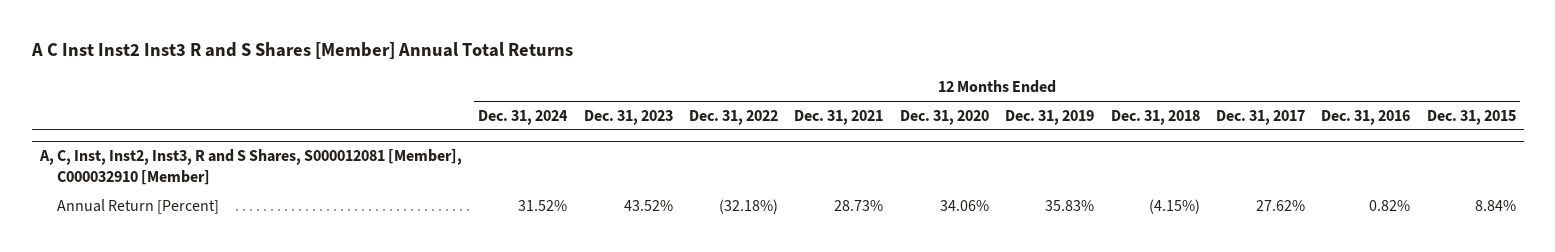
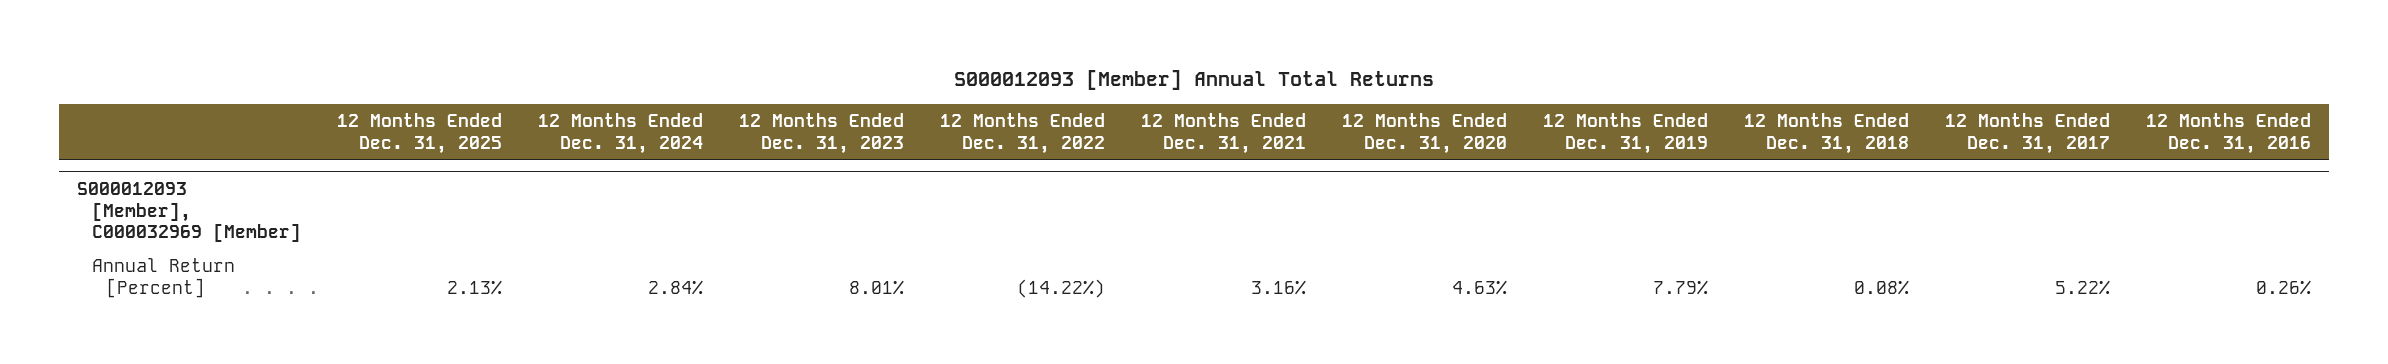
- A C Inst Inst2 Inst3 R and S Shares [Member] Annual Total Returns
+ S000012093 [Member] Annual Total Returns
- | 12 Months Ended Dec. 31, 2024 | 12 Months Ended Dec. 31, 2023 | 12 Months Ended Dec. 31, 2022 | 12 Months Ended Dec. 31, 2021 | 12 Months Ended Dec. 31, 2020 | 12 Months Ended Dec. 31, 2019 | 12 Months Ended Dec. 31, 2018 | 12 Months Ended Dec. 31, 2017 | 12 Months Ended Dec. 31, 2016 | 12 Months Ended Dec. 31, 2015
+ | 12 Months Ended Dec. 31, 2025 | 12 Months Ended Dec. 31, 2024 | 12 Months Ended Dec. 31, 2023 | 12 Months Ended Dec. 31, 2022 | 12 Months Ended Dec. 31, 2021 | 12 Months Ended Dec. 31, 2020 | 12 Months Ended Dec. 31, 2019 | 12 Months Ended Dec. 31, 2018 | 12 Months Ended Dec. 31, 2017 | 12 Months Ended Dec. 31, 2016
- A, C, Inst, Inst2, Inst3, R and S Shares, S000012081 [Member], C000032910 [Member]
- Annual Return [Percent] | 31.52% | 43.52% | (32.18%) | 28.73% | 34.06% | 35.83% | (4.15%) | 27.62% | 0.82% | 8.84%
+ S000012093 [Member], C000032969 [Member]
+ Annual Return [Percent] | 2.13% | 2.84% | 8.01% | (14.22%) | 3.16% | 4.63% | 7.79% | 0.08% | 5.22% | 0.26%

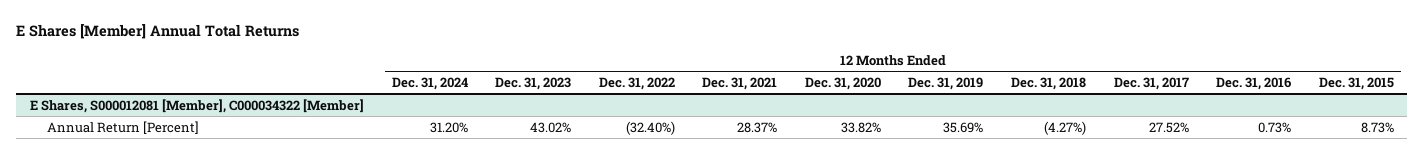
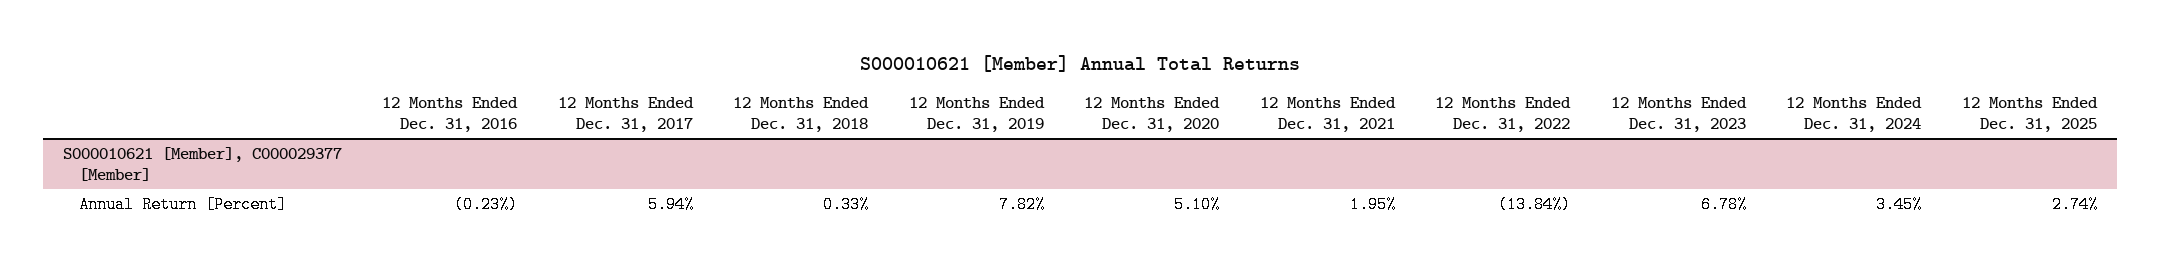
- E Shares [Member] Annual Total Returns
+ S000010621 [Member] Annual Total Returns
- | 12 Months Ended Dec. 31, 2024 | 12 Months Ended Dec. 31, 2023 | 12 Months Ended Dec. 31, 2022 | 12 Months Ended Dec. 31, 2021 | 12 Months Ended Dec. 31, 2020 | 12 Months Ended Dec. 31, 2019 | 12 Months Ended Dec. 31, 2018 | 12 Months Ended Dec. 31, 2017 | 12 Months Ended Dec. 31, 2016 | 12 Months Ended Dec. 31, 2015
+ | 12 Months Ended Dec. 31, 2016 | 12 Months Ended Dec. 31, 2017 | 12 Months Ended Dec. 31, 2018 | 12 Months Ended Dec. 31, 2019 | 12 Months Ended Dec. 31, 2020 | 12 Months Ended Dec. 31, 2021 | 12 Months Ended Dec. 31, 2022 | 12 Months Ended Dec. 31, 2023 | 12 Months Ended Dec. 31, 2024 | 12 Months Ended Dec. 31, 2025
- E Shares, S000012081 [Member], C000034322 [Member]
- Annual Return [Percent] | 31.20% | 43.02% | (32.40%) | 28.37% | 33.82% | 35.69% | (4.27%) | 27.52% | 0.73% | 8.73%
+ S000010621 [Member], C000029377 [Member]
+ Annual Return [Percent] | (0.23%) | 5.94% | 0.33% | 7.82% | 5.10% | 1.95% | (13.84%) | 6.78% | 3.45% | 2.74%

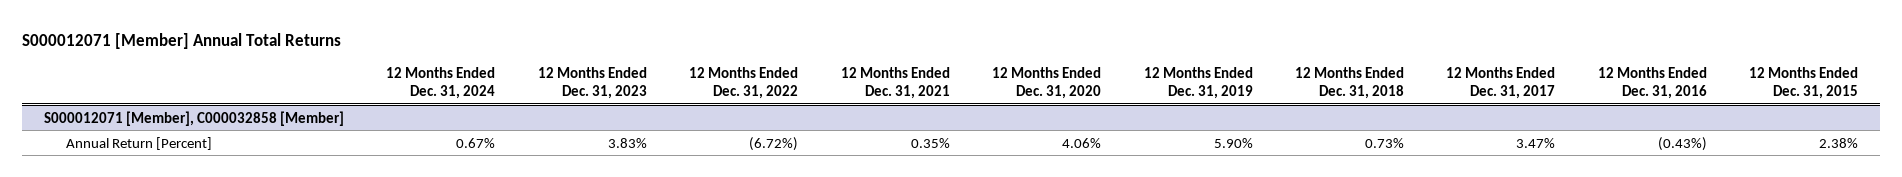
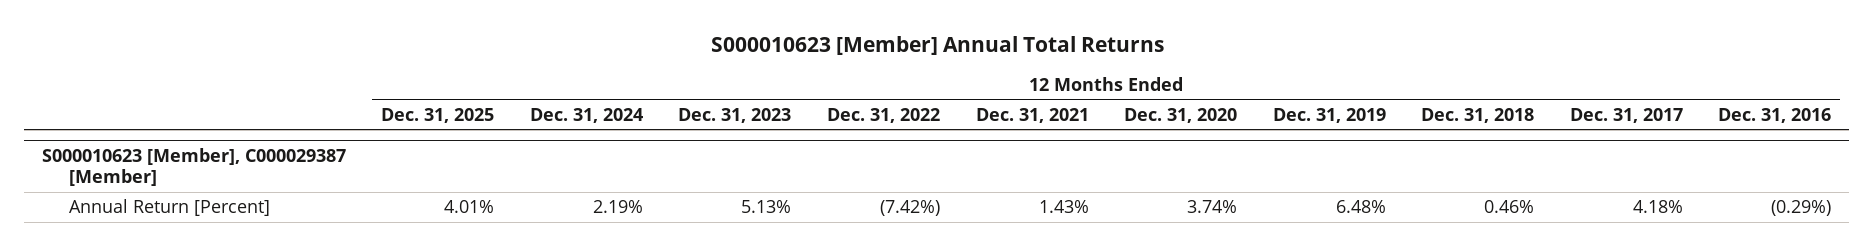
- S000012071 [Member] Annual Total Returns
+ S000010623 [Member] Annual Total Returns
- | 12 Months Ended Dec. 31, 2024 | 12 Months Ended Dec. 31, 2023 | 12 Months Ended Dec. 31, 2022 | 12 Months Ended Dec. 31, 2021 | 12 Months Ended Dec. 31, 2020 | 12 Months Ended Dec. 31, 2019 | 12 Months Ended Dec. 31, 2018 | 12 Months Ended Dec. 31, 2017 | 12 Months Ended Dec. 31, 2016 | 12 Months Ended Dec. 31, 2015
+ | 12 Months Ended Dec. 31, 2025 | 12 Months Ended Dec. 31, 2024 | 12 Months Ended Dec. 31, 2023 | 12 Months Ended Dec. 31, 2022 | 12 Months Ended Dec. 31, 2021 | 12 Months Ended Dec. 31, 2020 | 12 Months Ended Dec. 31, 2019 | 12 Months Ended Dec. 31, 2018 | 12 Months Ended Dec. 31, 2017 | 12 Months Ended Dec. 31, 2016
- S000012071 [Member], C000032858 [Member]
- Annual Return [Percent] | 0.67% | 3.83% | (6.72%) | 0.35% | 4.06% | 5.90% | 0.73% | 3.47% | (0.43%) | 2.38%
+ S000010623 [Member], C000029387 [Member]
+ Annual Return [Percent] | 4.01% | 2.19% | 5.13% | (7.42%) | 1.43% | 3.74% | 6.48% | 0.46% | 4.18% | (0.29%)

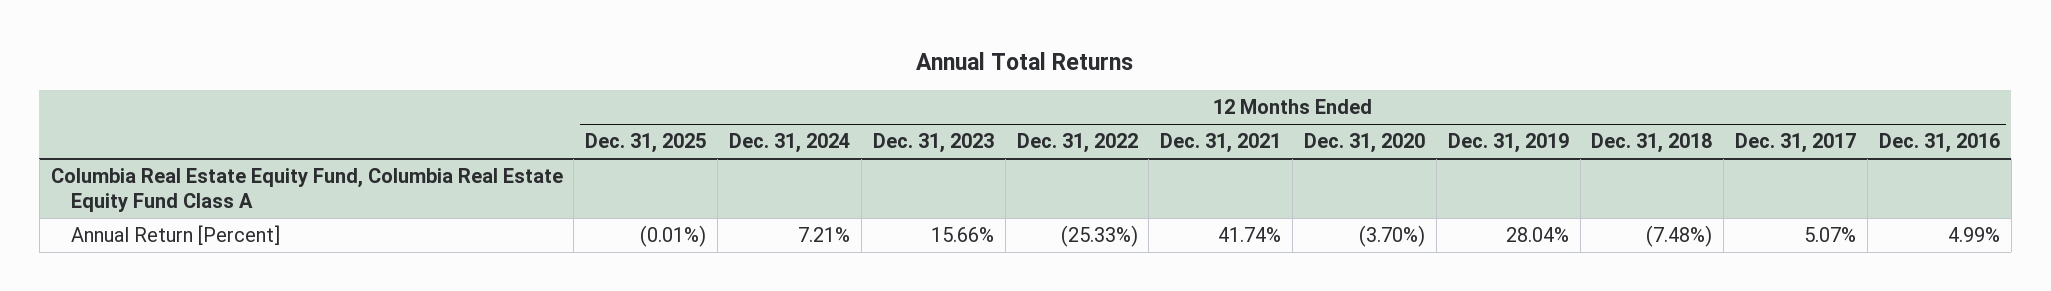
- S000010623 [Member] Annual Total Returns
+ Annual Total Returns
- S000010623 [Member], C000029387 [Member]
- Annual Return [Percent] | 4.01% | 2.19% | 5.13% | (7.42%) | 1.43% | 3.74% | 6.48% | 0.46% | 4.18% | (0.29%)
+ Columbia Real Estate Equity Fund, Columbia Real Estate Equity Fund Class A
+ Annual Return [Percent] | (0.01%) | 7.21% | 15.66% | (25.33%) | 41.74% | (3.70%) | 28.04% | (7.48%) | 5.07% | 4.99%

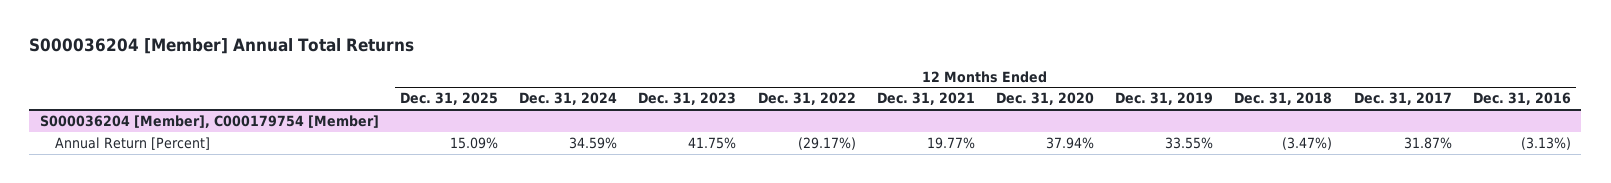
- Annual Total Returns
+ S000036204 [Member] Annual Total Returns
- Columbia Real Estate Equity Fund, Columbia Real Estate Equity Fund Class A
- Annual Return [Percent] | (0.01%) | 7.21% | 15.66% | (25.33%) | 41.74% | (3.70%) | 28.04% | (7.48%) | 5.07% | 4.99%
+ S000036204 [Member], C000179754 [Member]
+ Annual Return [Percent] | 15.09% | 34.59% | 41.75% | (29.17%) | 19.77% | 37.94% | 33.55% | (3.47%) | 31.87% | (3.13%)

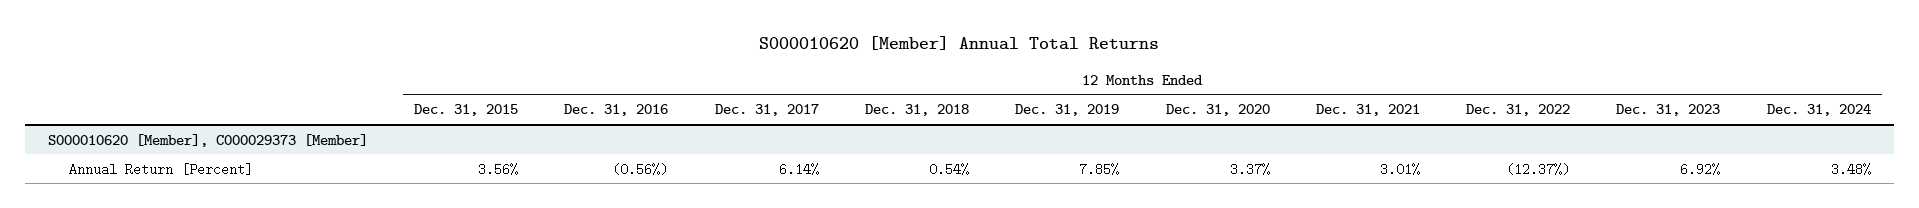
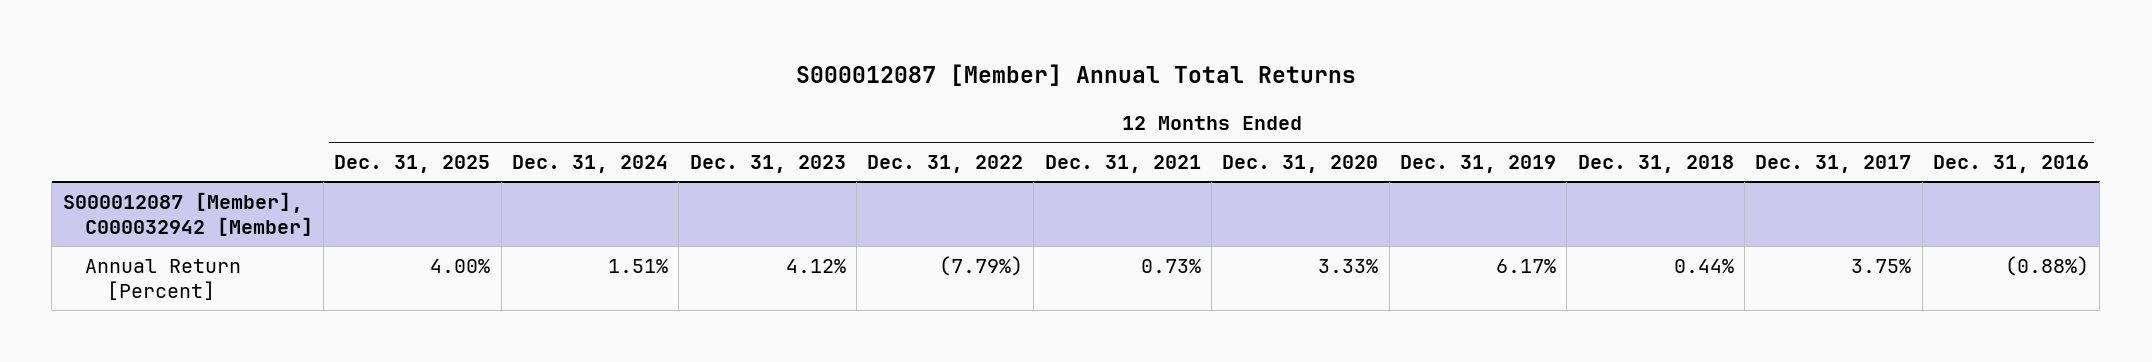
- S000010620 [Member] Annual Total Returns
+ S000012087 [Member] Annual Total Returns
- | 12 Months Ended Dec. 31, 2015 | 12 Months Ended Dec. 31, 2016 | 12 Months Ended Dec. 31, 2017 | 12 Months Ended Dec. 31, 2018 | 12 Months Ended Dec. 31, 2019 | 12 Months Ended Dec. 31, 2020 | 12 Months Ended Dec. 31, 2021 | 12 Months Ended Dec. 31, 2022 | 12 Months Ended Dec. 31, 2023 | 12 Months Ended Dec. 31, 2024
+ | 12 Months Ended Dec. 31, 2025 | 12 Months Ended Dec. 31, 2024 | 12 Months Ended Dec. 31, 2023 | 12 Months Ended Dec. 31, 2022 | 12 Months Ended Dec. 31, 2021 | 12 Months Ended Dec. 31, 2020 | 12 Months Ended Dec. 31, 2019 | 12 Months Ended Dec. 31, 2018 | 12 Months Ended Dec. 31, 2017 | 12 Months Ended Dec. 31, 2016
- S000010620 [Member], C000029373 [Member]
- Annual Return [Percent] | 3.56% | (0.56%) | 6.14% | 0.54% | 7.85% | 3.37% | 3.01% | (12.37%) | 6.92% | 3.48%
+ S000012087 [Member], C000032942 [Member]
+ Annual Return [Percent] | 4.00% | 1.51% | 4.12% | (7.79%) | 0.73% | 3.33% | 6.17% | 0.44% | 3.75% | (0.88%)

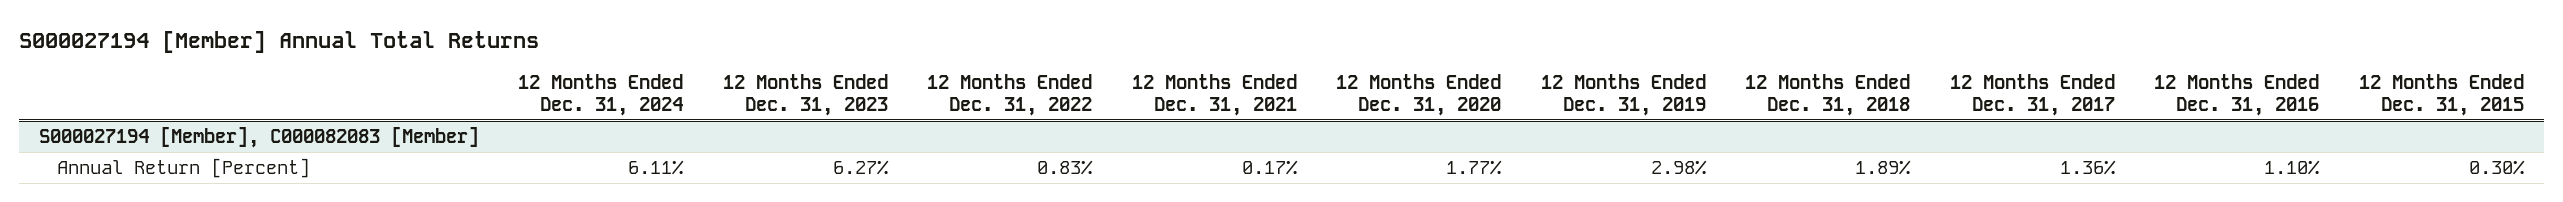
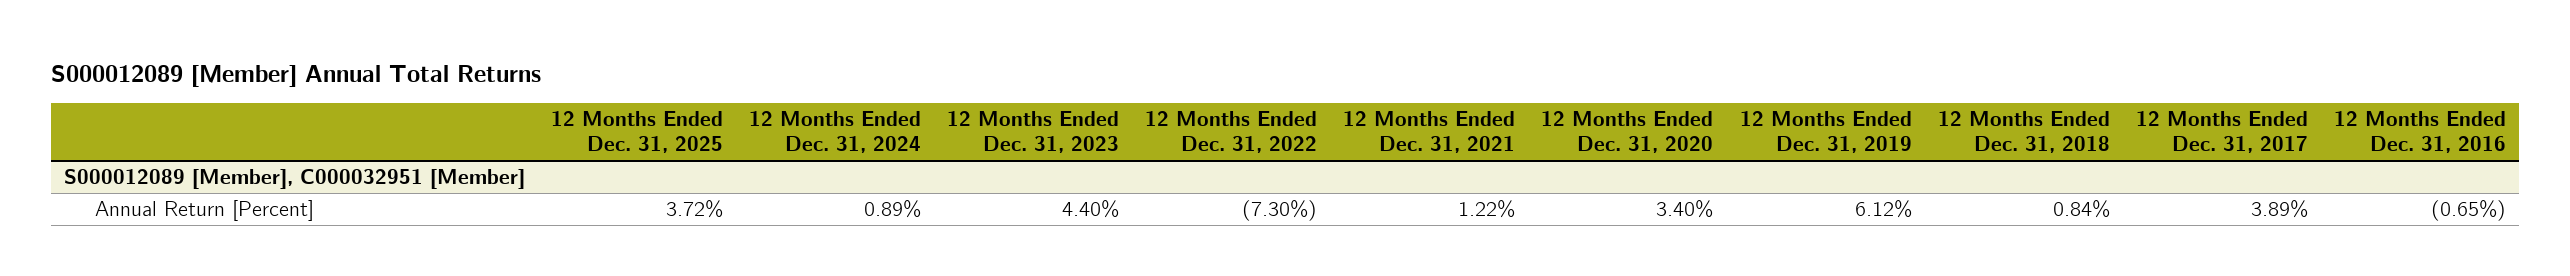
- S000027194 [Member] Annual Total Returns
+ S000012089 [Member] Annual Total Returns
- | 12 Months Ended Dec. 31, 2024 | 12 Months Ended Dec. 31, 2023 | 12 Months Ended Dec. 31, 2022 | 12 Months Ended Dec. 31, 2021 | 12 Months Ended Dec. 31, 2020 | 12 Months Ended Dec. 31, 2019 | 12 Months Ended Dec. 31, 2018 | 12 Months Ended Dec. 31, 2017 | 12 Months Ended Dec. 31, 2016 | 12 Months Ended Dec. 31, 2015
+ | 12 Months Ended Dec. 31, 2025 | 12 Months Ended Dec. 31, 2024 | 12 Months Ended Dec. 31, 2023 | 12 Months Ended Dec. 31, 2022 | 12 Months Ended Dec. 31, 2021 | 12 Months Ended Dec. 31, 2020 | 12 Months Ended Dec. 31, 2019 | 12 Months Ended Dec. 31, 2018 | 12 Months Ended Dec. 31, 2017 | 12 Months Ended Dec. 31, 2016
- S000027194 [Member], C000082083 [Member]
- Annual Return [Percent] | 6.11% | 6.27% | 0.83% | 0.17% | 1.77% | 2.98% | 1.89% | 1.36% | 1.10% | 0.30%
+ S000012089 [Member], C000032951 [Member]
+ Annual Return [Percent] | 3.72% | 0.89% | 4.40% | (7.30%) | 1.22% | 3.40% | 6.12% | 0.84% | 3.89% | (0.65%)

